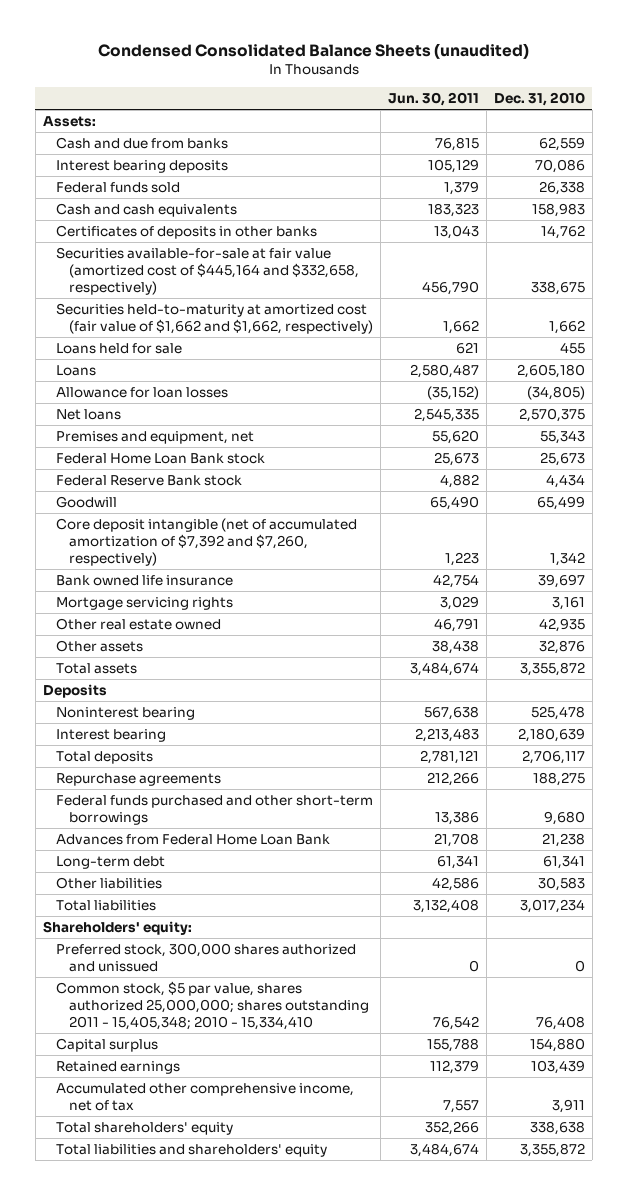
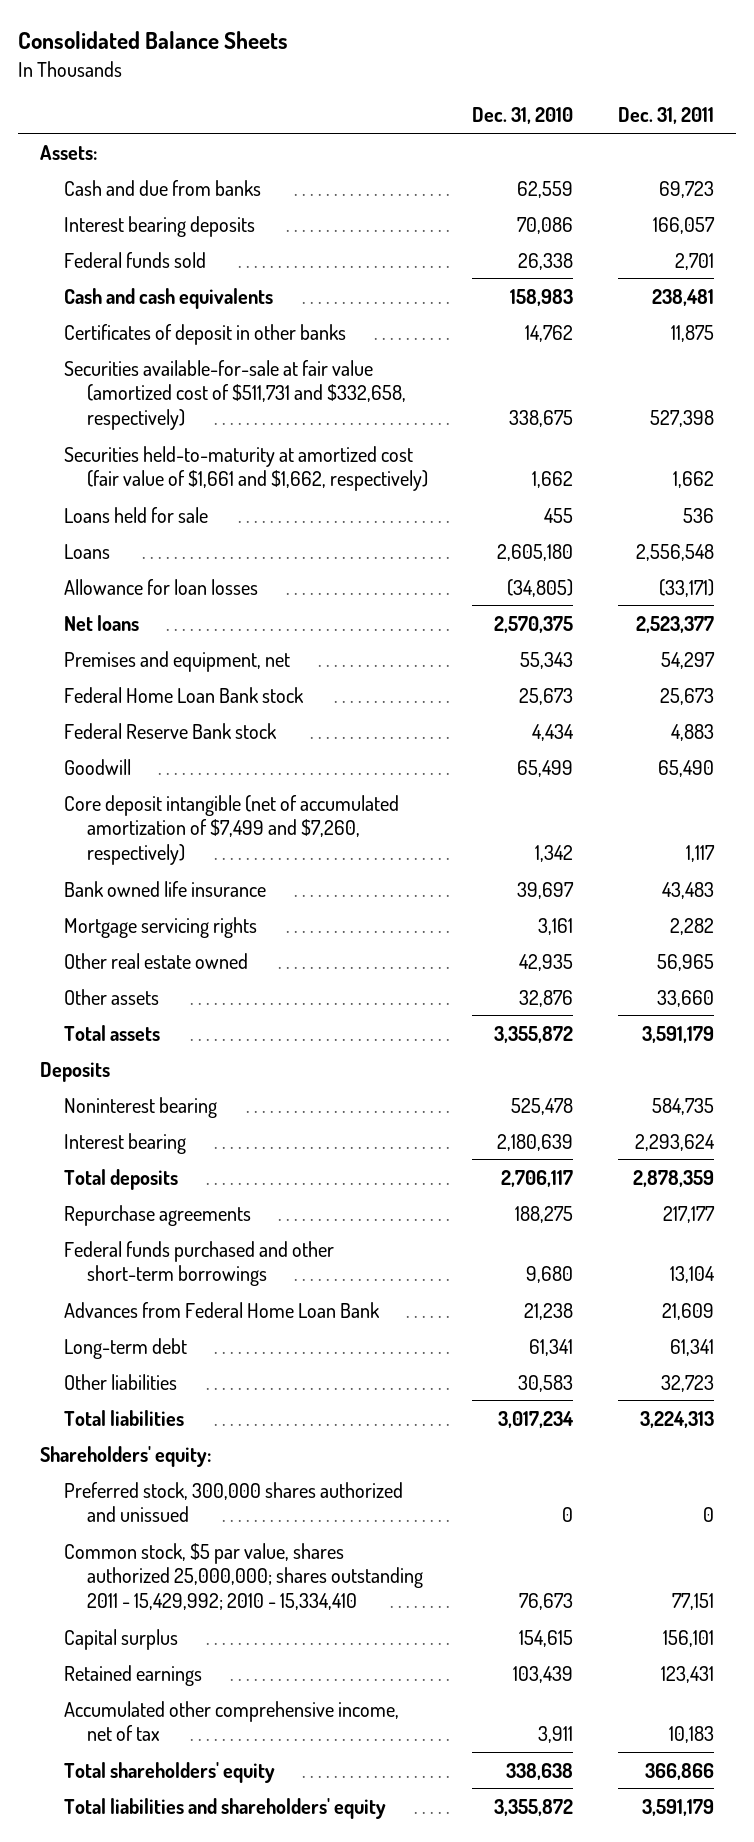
- Condensed Consolidated Balance Sheets (unaudited)
+ Consolidated Balance Sheets
- | Jun. 30, 2011 | Dec. 31, 2010
+ | Dec. 31, 2010 | Dec. 31, 2011
- Certificates of deposits in other banks | 13,043 | 14,762
- Securities available-for-sale at fair value (amortized cost of $445,164 and $332,658, respectively) | 456,790 | 338,675
- Securities held-to-maturity at amortized cost (fair value of $1,662 and $1,662, respectively) | 1,662 | 1,662
+ Certificates of deposit in other banks | 14,762 | 11,875
+ Securities available-for-sale at fair value (amortized cost of $511,731 and $332,658, respectively) | 338,675 | 527,398
+ Securities held-to-maturity at amortized cost (fair value of $1,661 and $1,662, respectively) | 1,662 | 1,662
- Core deposit intangible (net of accumulated amortization of $7,392 and $7,260, respectively) | 1,223 | 1,342
+ Core deposit intangible (net of accumulated amortization of $7,499 and $7,260, respectively) | 1,342 | 1,117
- Common stock, $5 par value, shares authorized 25,000,000; shares outstanding 2011 - 15,405,348; 2010 - 15,334,410 | 76,542 | 76,408
- Capital surplus | 155,788 | 154,880
+ Common stock, $5 par value, shares authorized 25,000,000; shares outstanding 2011 - 15,429,992; 2010 - 15,334,410 | 76,673 | 77,151
+ Capital surplus | 154,615 | 156,101

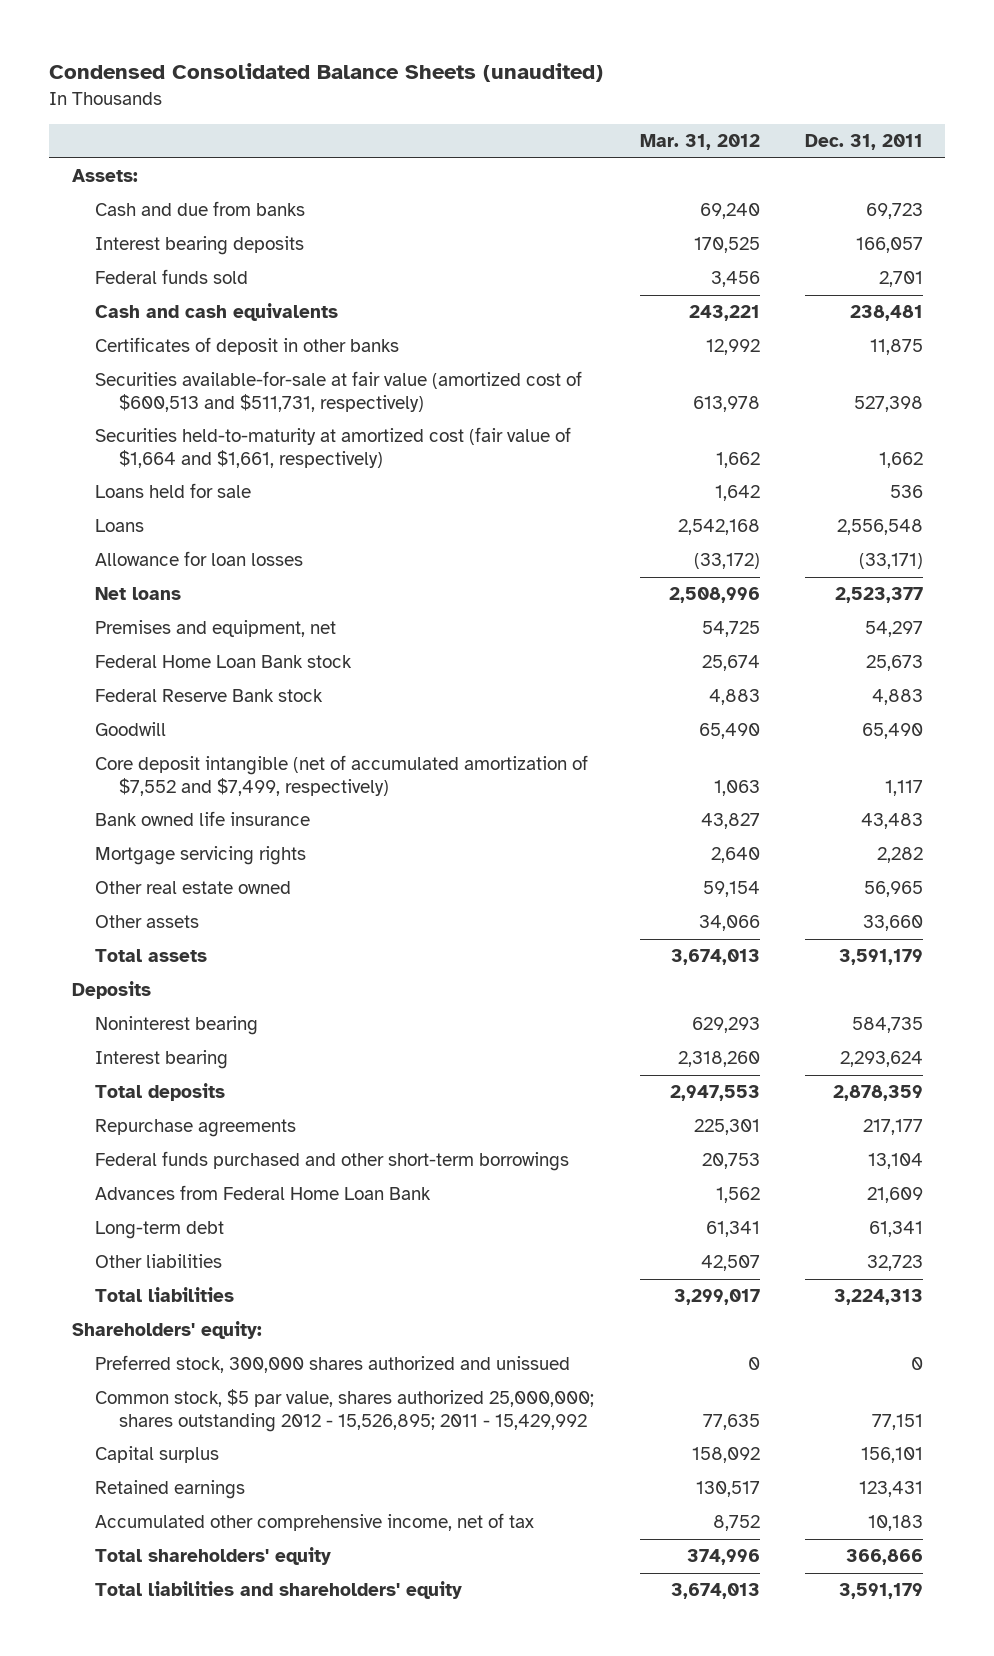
- Consolidated Balance Sheets
+ Condensed Consolidated Balance Sheets (unaudited)
- | Dec. 31, 2010 | Dec. 31, 2011
+ | Mar. 31, 2012 | Dec. 31, 2011
- Securities available-for-sale at fair value (amortized cost of $511,731 and $332,658, respectively) | 338,675 | 527,398
- Securities held-to-maturity at amortized cost (fair value of $1,661 and $1,662, respectively) | 1,662 | 1,662
+ Securities available-for-sale at fair value (amortized cost of $600,513 and $511,731, respectively) | 613,978 | 527,398
+ Securities held-to-maturity at amortized cost (fair value of $1,664 and $1,661, respectively) | 1,662 | 1,662
- Core deposit intangible (net of accumulated amortization of $7,499 and $7,260, respectively) | 1,342 | 1,117
+ Core deposit intangible (net of accumulated amortization of $7,552 and $7,499, respectively) | 1,063 | 1,117
- Common stock, $5 par value, shares authorized 25,000,000; shares outstanding 2011 - 15,429,992; 2010 - 15,334,410 | 76,673 | 77,151
+ Common stock, $5 par value, shares authorized 25,000,000; shares outstanding 2012 - 15,526,895; 2011 - 15,429,992 | 77,635 | 77,151

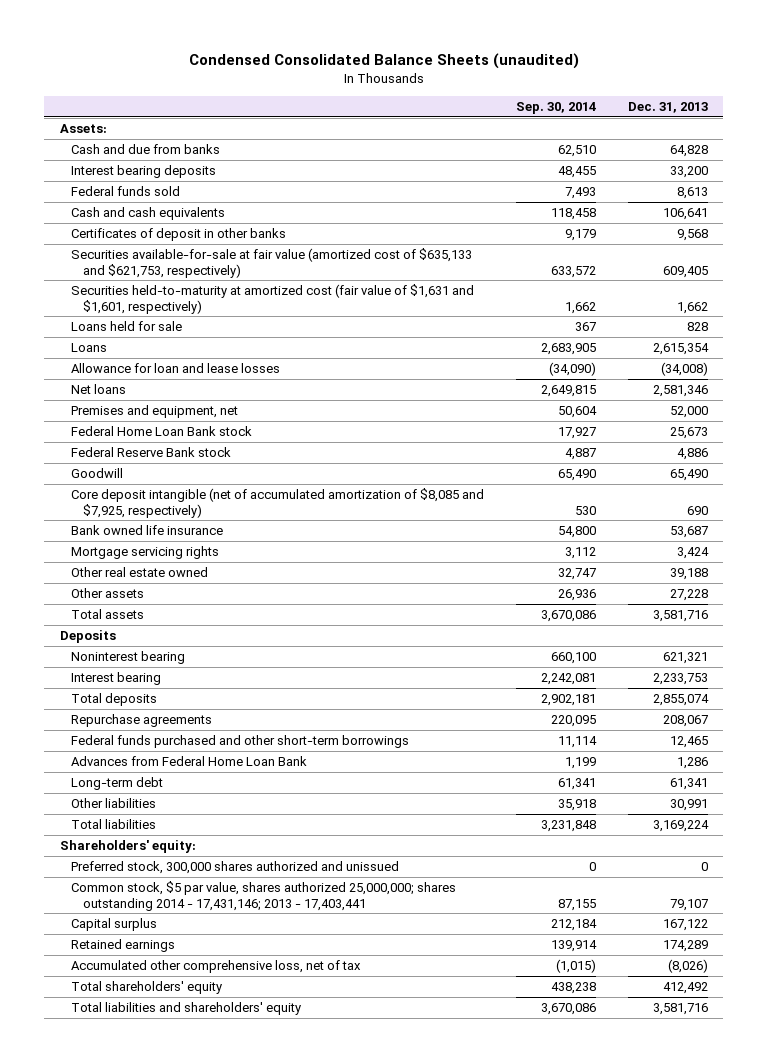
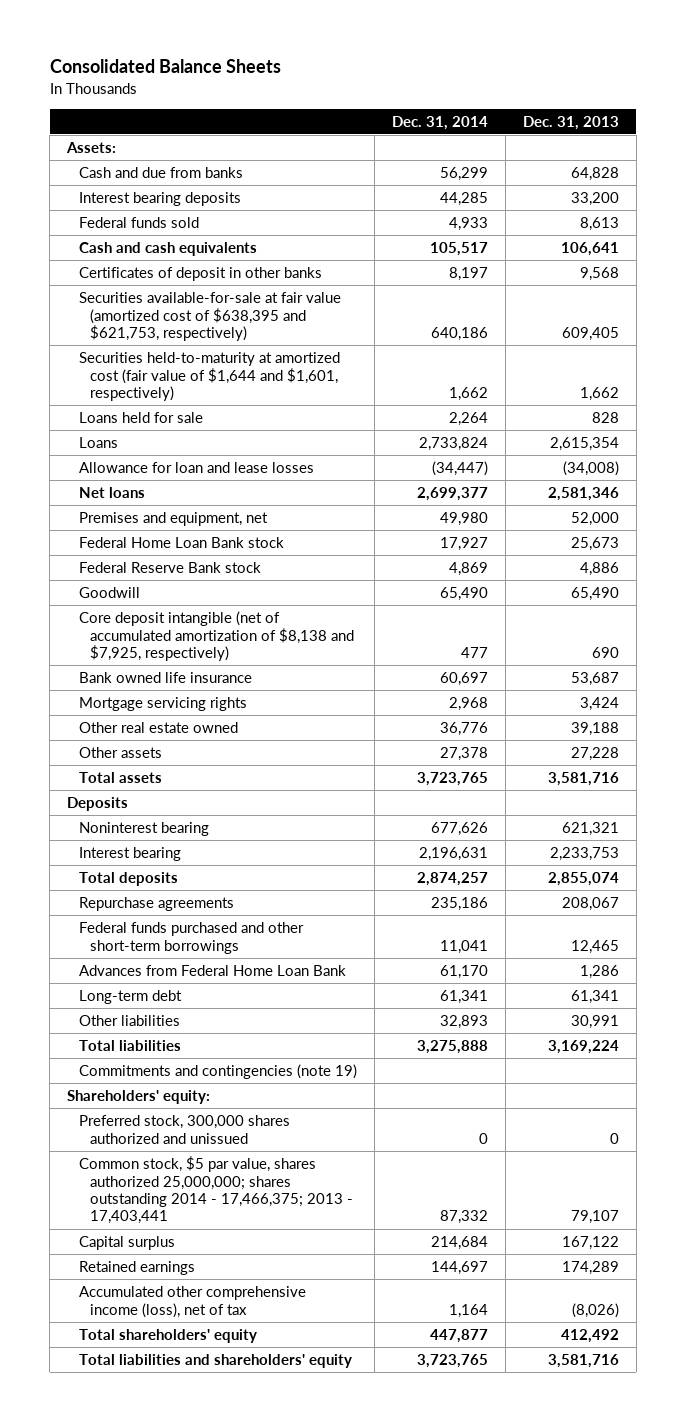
- Condensed Consolidated Balance Sheets (unaudited)
+ Consolidated Balance Sheets
- | Sep. 30, 2014 | Dec. 31, 2013
+ | Dec. 31, 2014 | Dec. 31, 2013
- Securities available-for-sale at fair value (amortized cost of $635,133 and $621,753, respectively) | 633,572 | 609,405
- Securities held-to-maturity at amortized cost (fair value of $1,631 and $1,601, respectively) | 1,662 | 1,662
+ Securities available-for-sale at fair value (amortized cost of $638,395 and $621,753, respectively) | 640,186 | 609,405
+ Securities held-to-maturity at amortized cost (fair value of $1,644 and $1,601, respectively) | 1,662 | 1,662
- Core deposit intangible (net of accumulated amortization of $8,085 and $7,925, respectively) | 530 | 690
+ Core deposit intangible (net of accumulated amortization of $8,138 and $7,925, respectively) | 477 | 690
+ Commitments and contingencies (note 19)
- Common stock, $5 par value, shares authorized 25,000,000; shares outstanding 2014 - 17,431,146; 2013 - 17,403,441 | 87,155 | 79,107
+ Common stock, $5 par value, shares authorized 25,000,000; shares outstanding 2014 - 17,466,375; 2013 - 17,403,441 | 87,332 | 79,107
- Accumulated other comprehensive loss, net of tax | (1,015) | (8,026)
+ Accumulated other comprehensive income (loss), net of tax | 1,164 | (8,026)

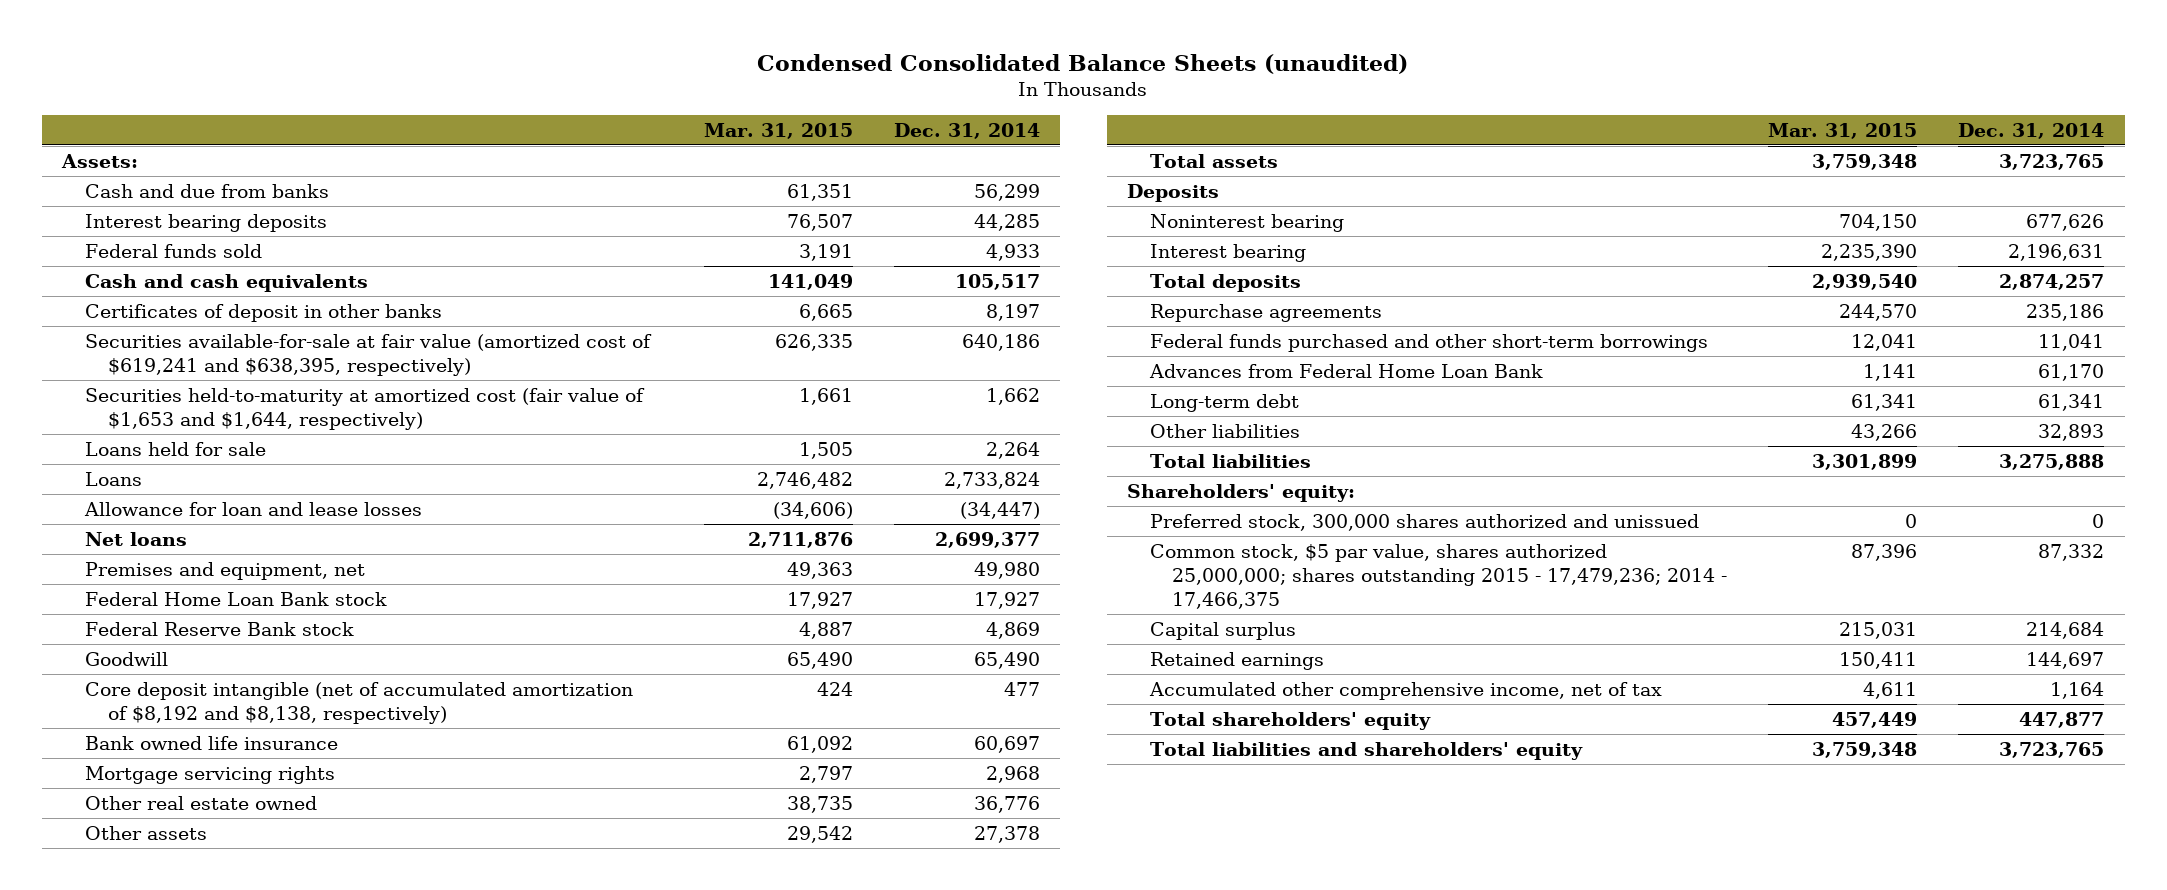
- Consolidated Balance Sheets
+ Condensed Consolidated Balance Sheets (unaudited)
- | Dec. 31, 2014 | Dec. 31, 2013
+ | Mar. 31, 2015 | Dec. 31, 2014
- Securities available-for-sale at fair value (amortized cost of $638,395 and $621,753, respectively) | 640,186 | 609,405
- Securities held-to-maturity at amortized cost (fair value of $1,644 and $1,601, respectively) | 1,662 | 1,662
+ Securities available-for-sale at fair value (amortized cost of $619,241 and $638,395, respectively) | 626,335 | 640,186
+ Securities held-to-maturity at amortized cost (fair value of $1,653 and $1,644, respectively) | 1,661 | 1,662
- Core deposit intangible (net of accumulated amortization of $8,138 and $7,925, respectively) | 477 | 690
+ Core deposit intangible (net of accumulated amortization of $8,192 and $8,138, respectively) | 424 | 477
- Commitments and contingencies (note 19)
- Common stock, $5 par value, shares authorized 25,000,000; shares outstanding 2014 - 17,466,375; 2013 - 17,403,441 | 87,332 | 79,107
+ Common stock, $5 par value, shares authorized 25,000,000; shares outstanding 2015 - 17,479,236; 2014 - 17,466,375 | 87,396 | 87,332
- Accumulated other comprehensive income (loss), net of tax | 1,164 | (8,026)
+ Accumulated other comprehensive income, net of tax | 4,611 | 1,164

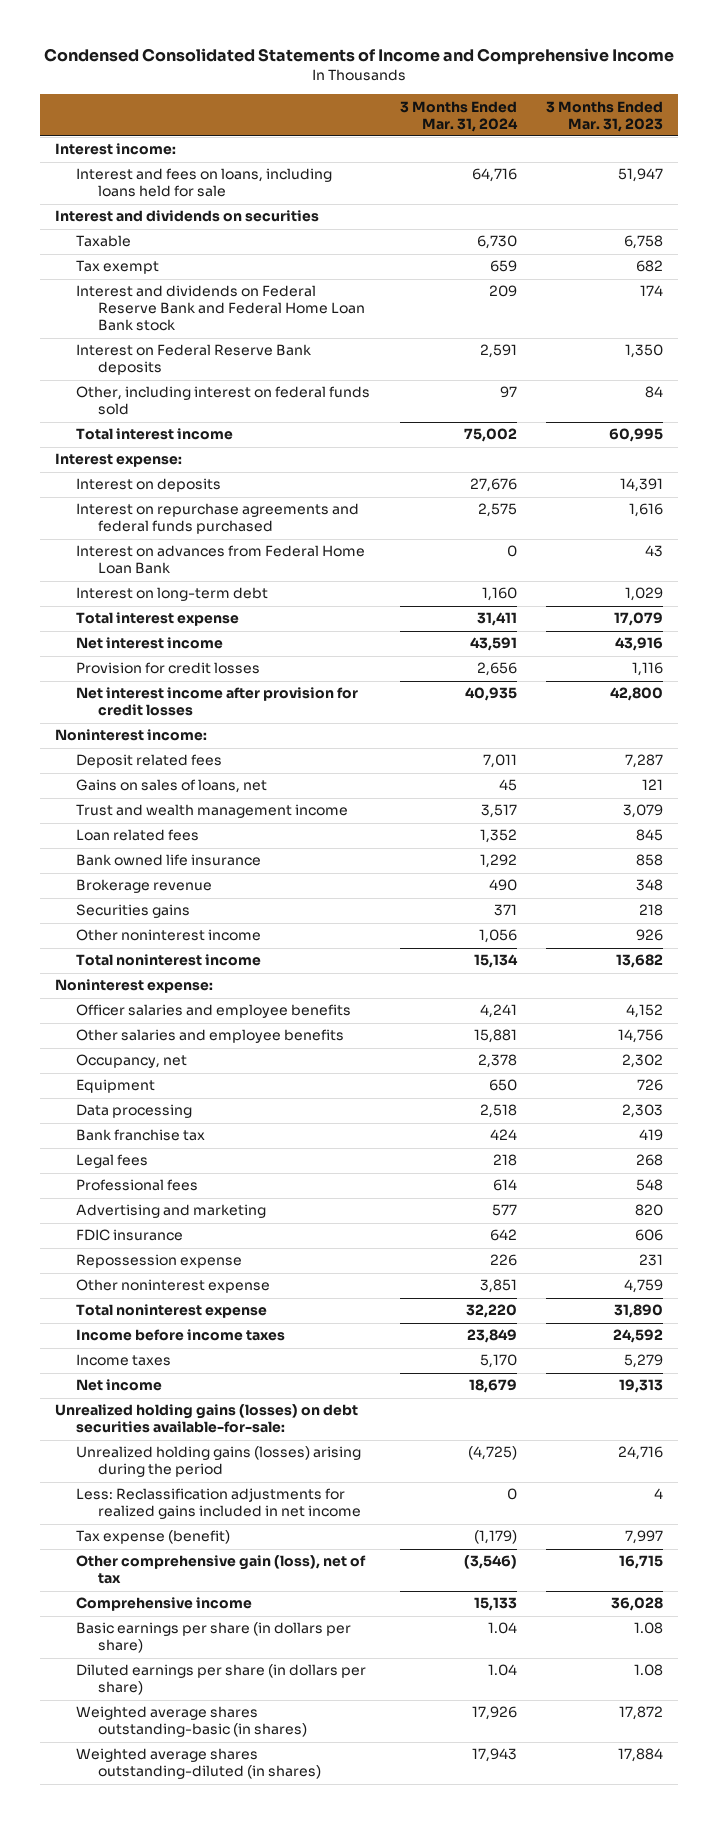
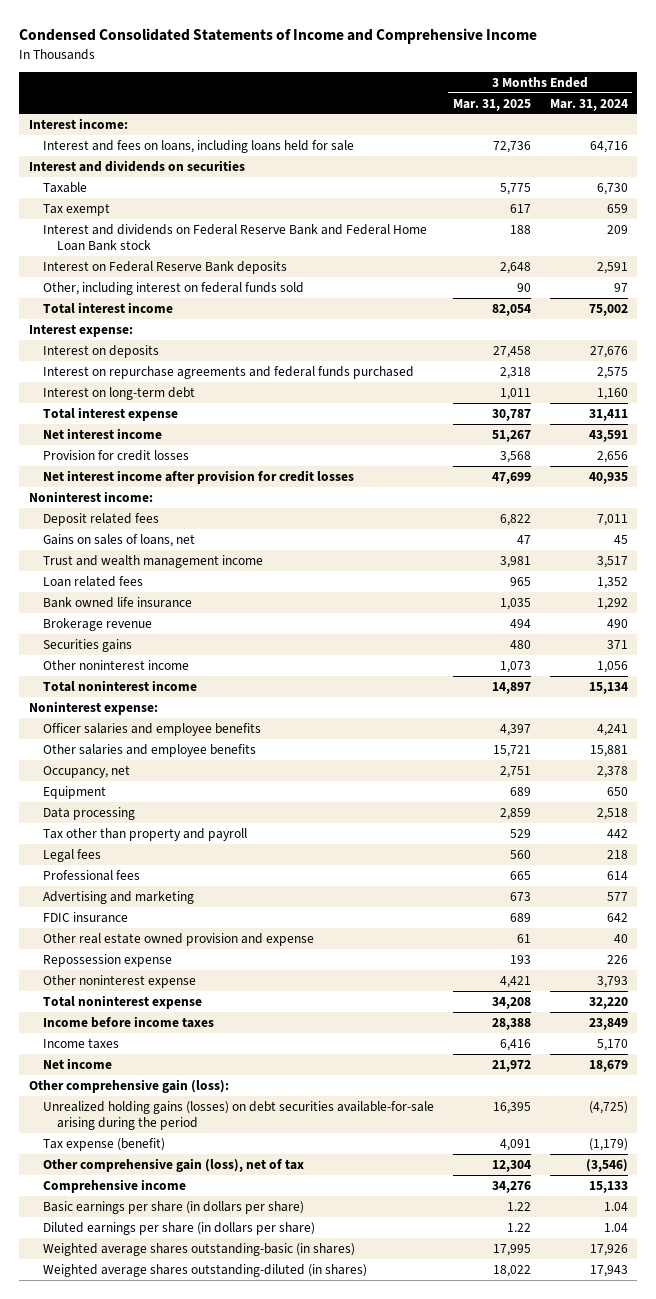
- | 3 Months Ended Mar. 31, 2024 | 3 Months Ended Mar. 31, 2023
+ | 3 Months Ended Mar. 31, 2025 | 3 Months Ended Mar. 31, 2024
- Interest on advances from Federal Home Loan Bank | 0 | 43
- Bank franchise tax | 424 | 419
+ Tax other than property and payroll | 529 | 442
+ Other real estate owned provision and expense | 61 | 40
- Other noninterest expense | 3,851 | 4,759
+ Other noninterest expense | 4,421 | 3,793
- Unrealized holding gains (losses) on debt securities available-for-sale:
- Unrealized holding gains (losses) arising during the period | (4,725) | 24,716
- Less: Reclassification adjustments for realized gains included in net income | 0 | 4
+ Other comprehensive gain (loss):
+ Unrealized holding gains (losses) on debt securities available-for-sale arising during the period | 16,395 | (4,725)

